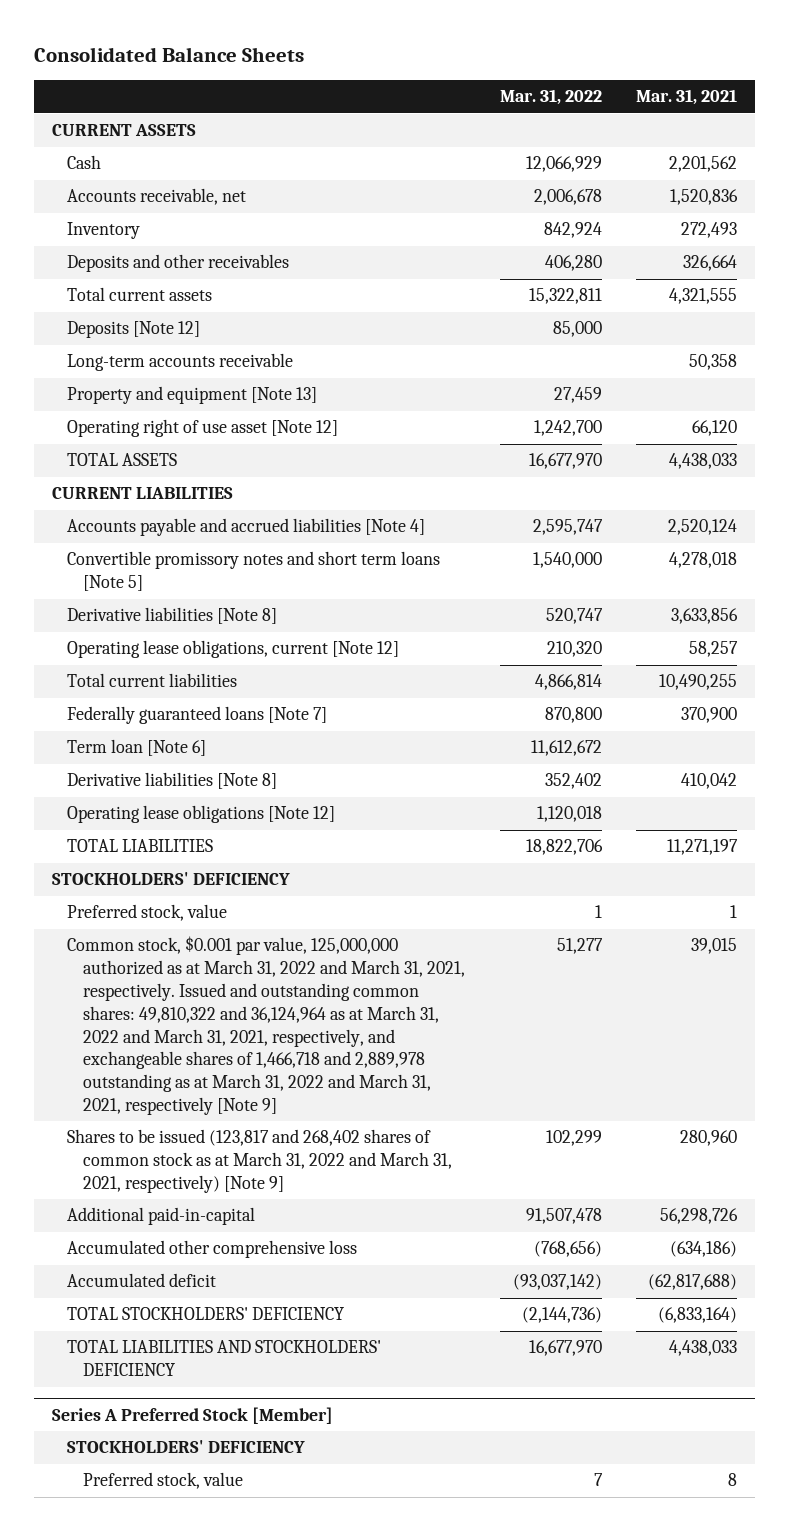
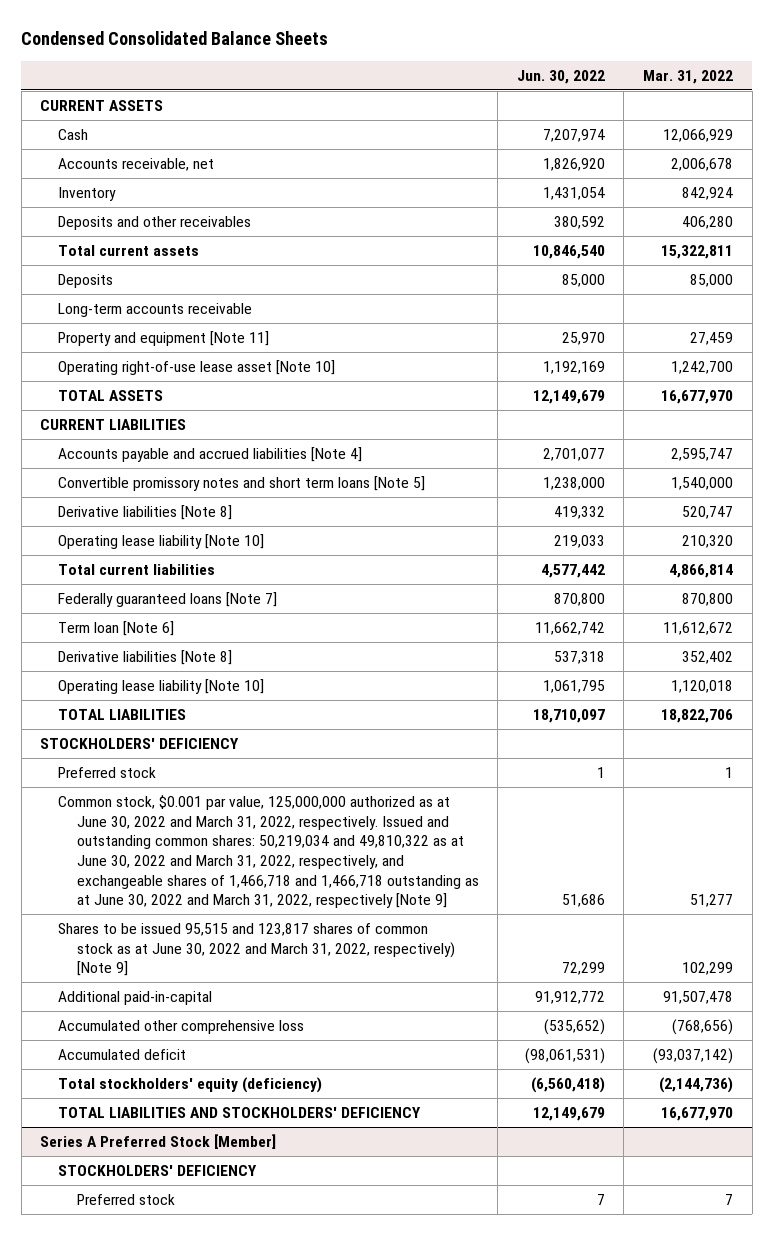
- Consolidated Balance Sheets
+ Condensed Consolidated Balance Sheets
- | Mar. 31, 2022 | Mar. 31, 2021
+ | Jun. 30, 2022 | Mar. 31, 2022
- Deposits [Note 12] | 85,000 |
+ Deposits | 85,000 | 85,000
- Property and equipment [Note 13] | 27,459 |
- Operating right of use asset [Note 12] | 1,242,700 | 66,120
+ Property and equipment [Note 11] | 25,970 | 27,459
+ Operating right-of-use lease asset [Note 10] | 1,192,169 | 1,242,700
- Operating lease obligations, current [Note 12] | 210,320 | 58,257
+ Operating lease liability [Note 10] | 219,033 | 210,320
- Operating lease obligations [Note 12] | 1,120,018 |
+ Operating lease liability [Note 10] | 1,061,795 | 1,120,018
- Preferred stock, value | 1 | 1
- Common stock, $0.001 par value, 125,000,000 authorized as at March 31, 2022 and March 31, 2021, respectively. Issued and outstanding common shares: 49,810,322 and 36,124,964 as at March 31, 2022 and March 31, 2021, respectively, and exchangeable shares of 1,466,718 and 2,889,978 outstanding as at March 31, 2022 and March 31, 2021, respectively [Note 9] | 51,277 | 39,015
- Shares to be issued (123,817 and 268,402 shares of common stock as at March 31, 2022 and March 31, 2021, respectively) [Note 9] | 102,299 | 280,960
+ Preferred stock | 1 | 1
+ Common stock, $0.001 par value, 125,000,000 authorized as at June 30, 2022 and March 31, 2022, respectively. Issued and outstanding common shares: 50,219,034 and 49,810,322 as at June 30, 2022 and March 31, 2022, respectively, and exchangeable shares of 1,466,718 and 1,466,718 outstanding as at June 30, 2022 and March 31, 2022, respectively [Note 9] | 51,686 | 51,277
+ Shares to be issued 95,515 and 123,817 shares of common stock as at June 30, 2022 and March 31, 2022, respectively) [Note 9] | 72,299 | 102,299
- TOTAL STOCKHOLDERS' DEFICIENCY | (2,144,736) | (6,833,164)
+ Total stockholders' equity (deficiency) | (6,560,418) | (2,144,736)
@ Series A Preferred Stock [Member]
- Preferred stock, value | 7 | 8
+ Preferred stock | 7 | 7

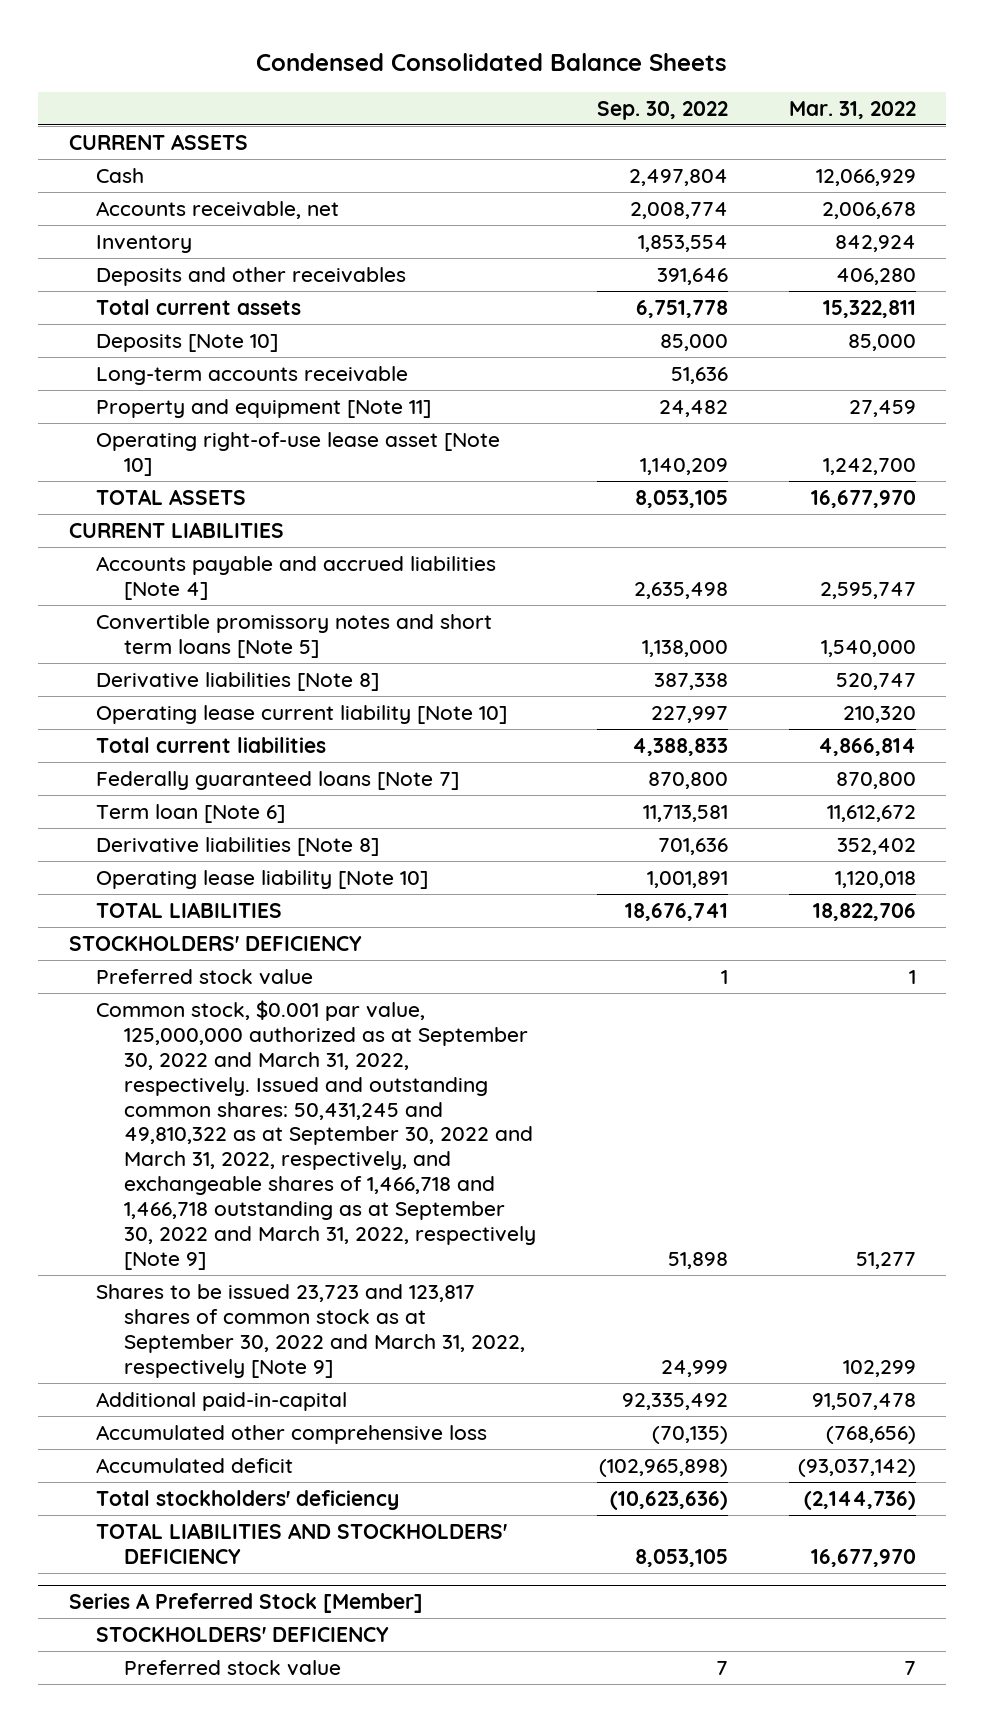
- | Jun. 30, 2022 | Mar. 31, 2022
+ | Sep. 30, 2022 | Mar. 31, 2022
- Deposits | 85,000 | 85,000
+ Deposits [Note 10] | 85,000 | 85,000
- Operating lease liability [Note 10] | 219,033 | 210,320
+ Operating lease current liability [Note 10] | 227,997 | 210,320
- Preferred stock | 1 | 1
- Common stock, $0.001 par value, 125,000,000 authorized as at June 30, 2022 and March 31, 2022, respectively. Issued and outstanding common shares: 50,219,034 and 49,810,322 as at June 30, 2022 and March 31, 2022, respectively, and exchangeable shares of 1,466,718 and 1,466,718 outstanding as at June 30, 2022 and March 31, 2022, respectively [Note 9] | 51,686 | 51,277
- Shares to be issued 95,515 and 123,817 shares of common stock as at June 30, 2022 and March 31, 2022, respectively) [Note 9] | 72,299 | 102,299
+ Preferred stock value | 1 | 1
+ Common stock, $0.001 par value, 125,000,000 authorized as at September 30, 2022 and March 31, 2022, respectively. Issued and outstanding common shares: 50,431,245 and 49,810,322 as at September 30, 2022 and March 31, 2022, respectively, and exchangeable shares of 1,466,718 and 1,466,718 outstanding as at September 30, 2022 and March 31, 2022, respectively [Note 9] | 51,898 | 51,277
+ Shares to be issued 23,723 and 123,817 shares of common stock as at September 30, 2022 and March 31, 2022, respectively [Note 9] | 24,999 | 102,299
- Total stockholders' equity (deficiency) | (6,560,418) | (2,144,736)
+ Total stockholders' deficiency | (10,623,636) | (2,144,736)
@ Series A Preferred Stock [Member]
- Preferred stock | 7 | 7
+ Preferred stock value | 7 | 7

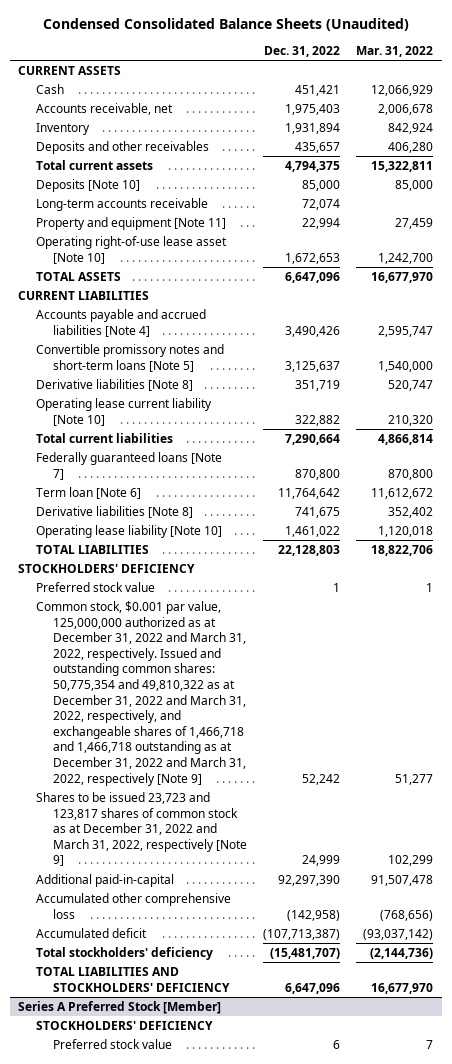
- Condensed Consolidated Balance Sheets
+ Condensed Consolidated Balance Sheets (Unaudited)
- | Sep. 30, 2022 | Mar. 31, 2022
+ | Dec. 31, 2022 | Mar. 31, 2022
- Convertible promissory notes and short term loans [Note 5] | 1,138,000 | 1,540,000
+ Convertible promissory notes and short-term loans [Note 5] | 3,125,637 | 1,540,000
- Common stock, $0.001 par value, 125,000,000 authorized as at September 30, 2022 and March 31, 2022, respectively. Issued and outstanding common shares: 50,431,245 and 49,810,322 as at September 30, 2022 and March 31, 2022, respectively, and exchangeable shares of 1,466,718 and 1,466,718 outstanding as at September 30, 2022 and March 31, 2022, respectively [Note 9] | 51,898 | 51,277
- Shares to be issued 23,723 and 123,817 shares of common stock as at September 30, 2022 and March 31, 2022, respectively [Note 9] | 24,999 | 102,299
+ Common stock, $0.001 par value, 125,000,000 authorized as at December 31, 2022 and March 31, 2022, respectively. Issued and outstanding common shares: 50,775,354 and 49,810,322 as at December 31, 2022 and March 31, 2022, respectively, and exchangeable shares of 1,466,718 and 1,466,718 outstanding as at December 31, 2022 and March 31, 2022, respectively [Note 9] | 52,242 | 51,277
+ Shares to be issued 23,723 and 123,817 shares of common stock as at December 31, 2022 and March 31, 2022, respectively [Note 9] | 24,999 | 102,299

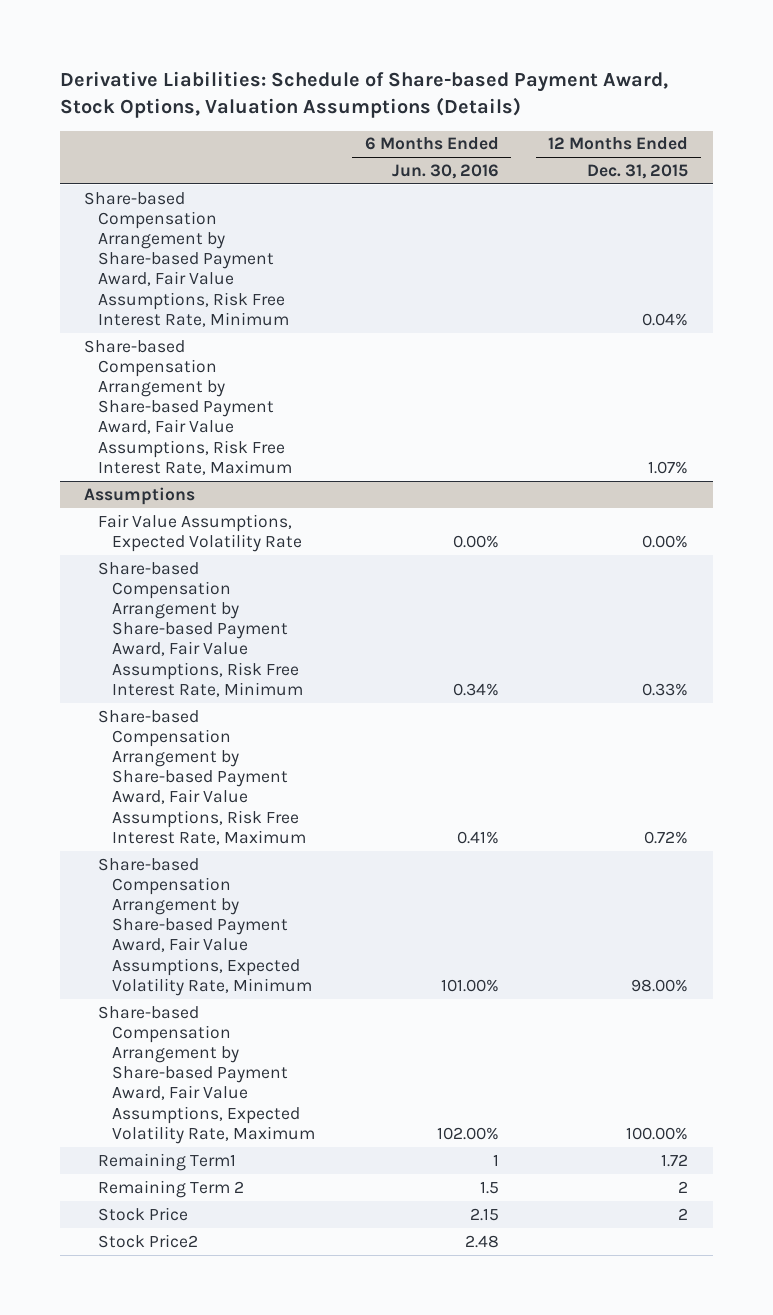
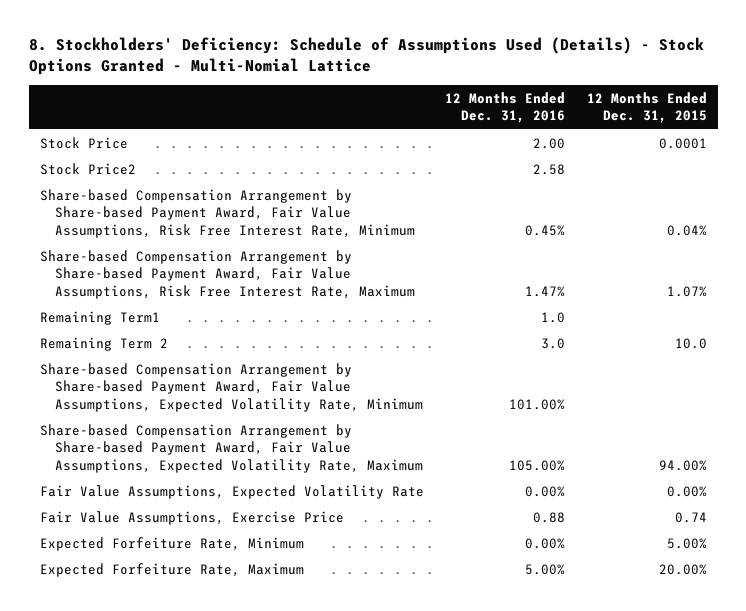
- Derivative Liabilities: Schedule of Share-based Payment Award, Stock Options, Valuation Assumptions (Details)
+ 8. Stockholders' Deficiency: Schedule of Assumptions Used (Details) - Stock Options Granted - Multi-Nomial Lattice
- | 6 Months Ended Jun. 30, 2016 | 12 Months Ended Dec. 31, 2015
+ | 12 Months Ended Dec. 31, 2016 | 12 Months Ended Dec. 31, 2015
+ Stock Price | 2.00 | 0.0001
+ Stock Price2 | 2.58 |
- Assumptions
+ Remaining Term1 | 1.0 |
+ Remaining Term 2 | 3.0 | 10.0
+ Share-based Compensation Arrangement by Share-based Payment Award, Fair Value Assumptions, Expected Volatility Rate, Minimum | 101.00% |
+ Share-based Compensation Arrangement by Share-based Payment Award, Fair Value Assumptions, Expected Volatility Rate, Maximum | 105.00% | 94.00%
- Share-based Compensation Arrangement by Share-based Payment Award, Fair Value Assumptions, Risk Free Interest Rate, Minimum | 0.34% | 0.33%
- Share-based Compensation Arrangement by Share-based Payment Award, Fair Value Assumptions, Risk Free Interest Rate, Maximum | 0.41% | 0.72%
- Share-based Compensation Arrangement by Share-based Payment Award, Fair Value Assumptions, Expected Volatility Rate, Minimum | 101.00% | 98.00%
- Share-based Compensation Arrangement by Share-based Payment Award, Fair Value Assumptions, Expected Volatility Rate, Maximum | 102.00% | 100.00%
- Remaining Term1 | 1 | 1.72
- Remaining Term 2 | 1.5 | 2
- Stock Price | 2.15 | 2
- Stock Price2 | 2.48 |
+ Fair Value Assumptions, Exercise Price | 0.88 | 0.74
+ Expected Forfeiture Rate, Minimum | 0.00% | 5.00%
+ Expected Forfeiture Rate, Maximum | 5.00% | 20.00%

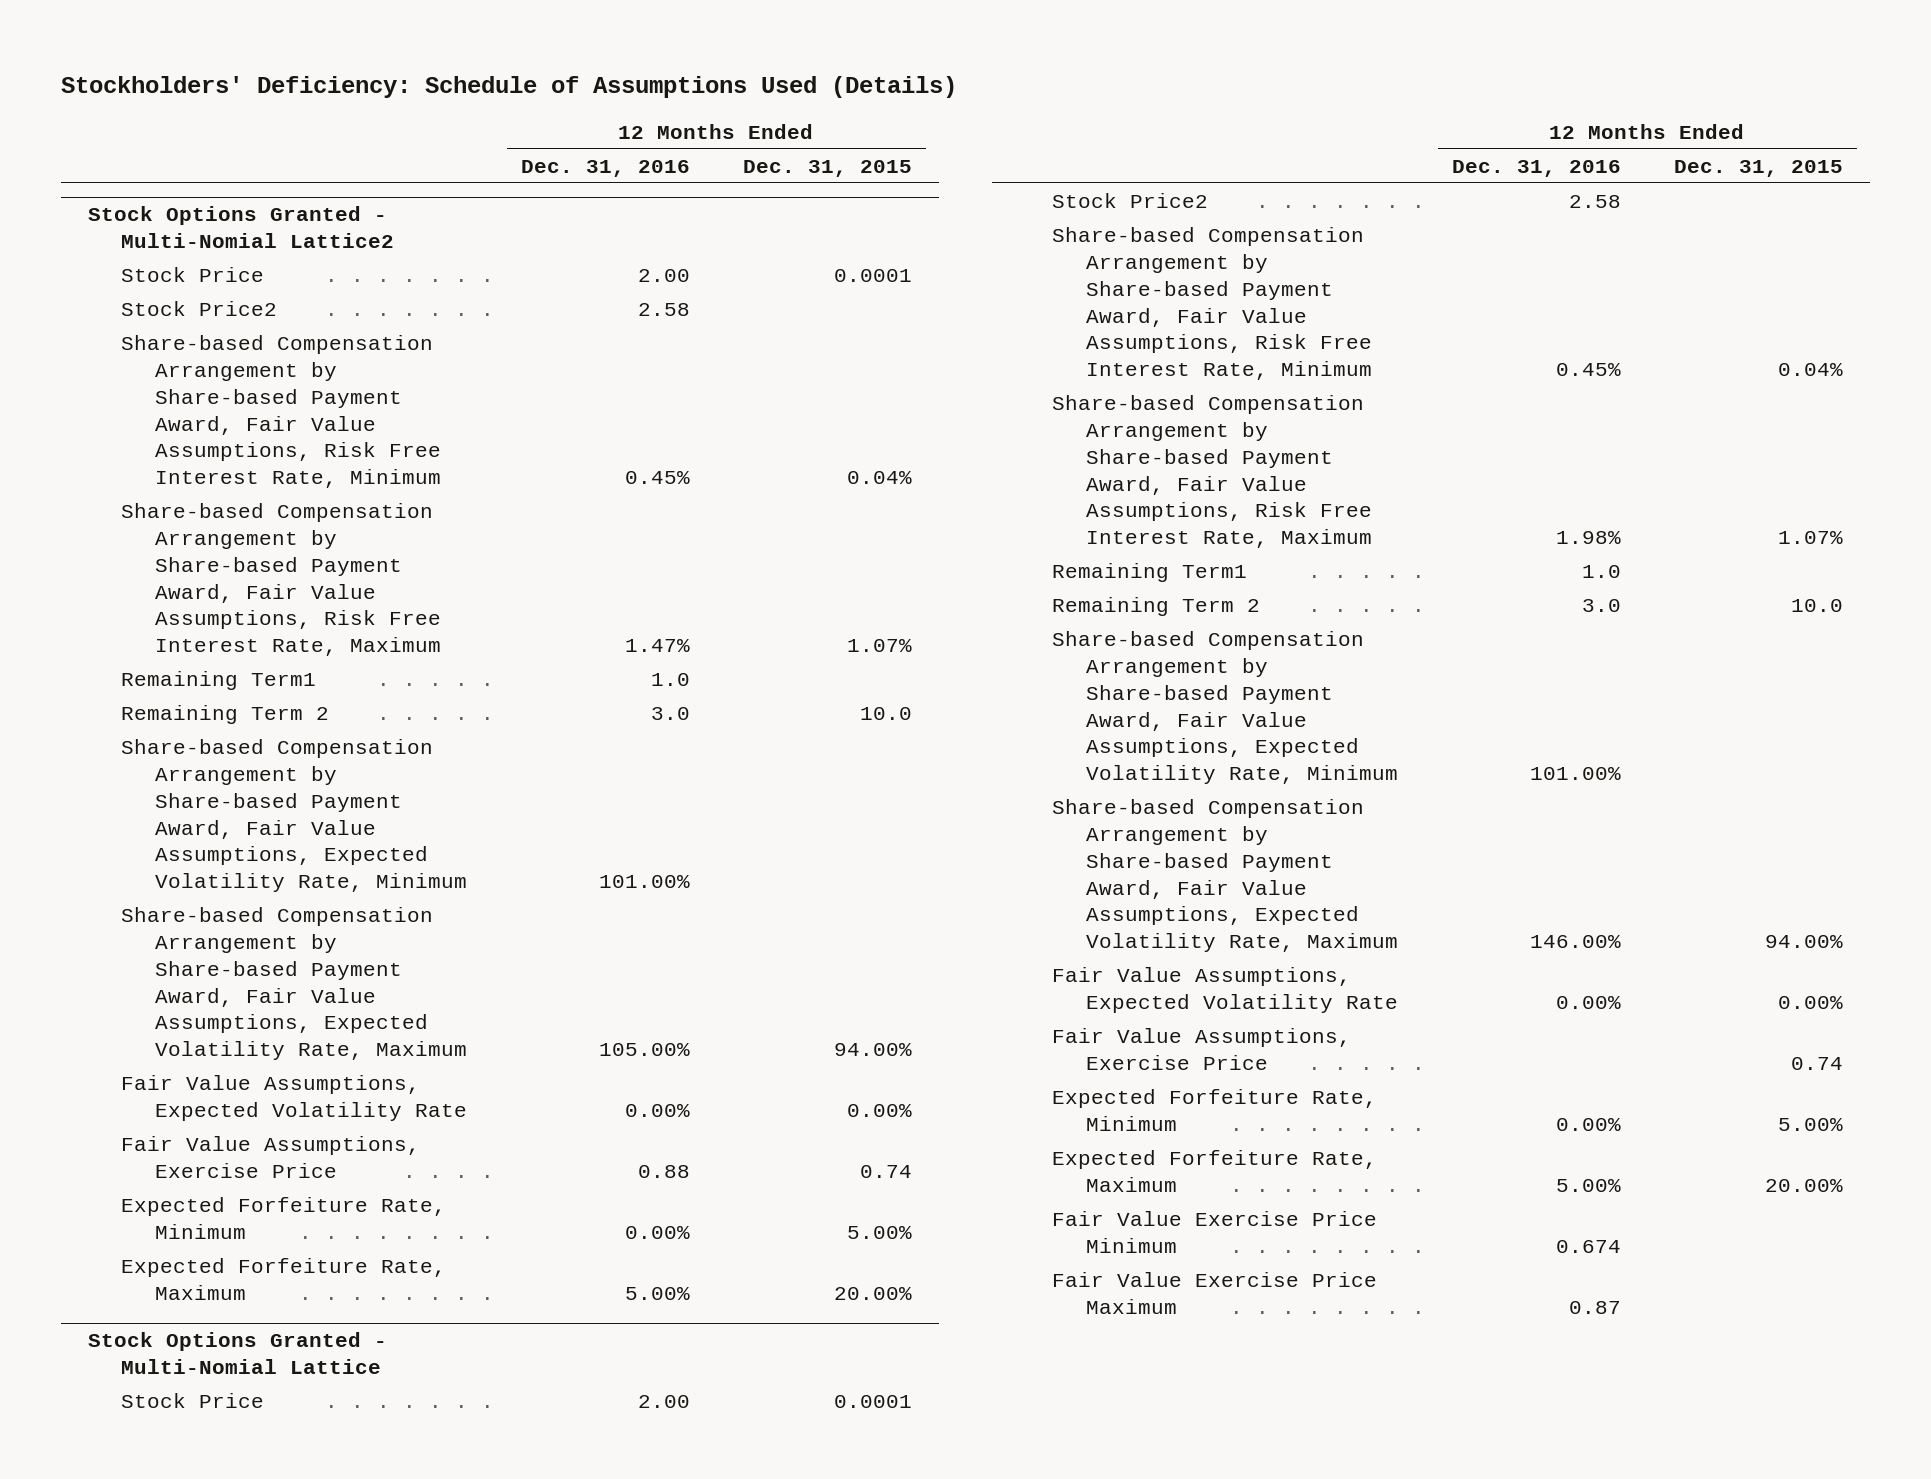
- 8. Stockholders' Deficiency: Schedule of Assumptions Used (Details) - Stock Options Granted - Multi-Nomial Lattice
+ Stockholders' Deficiency: Schedule of Assumptions Used (Details)
+ Stock Options Granted - Multi-Nomial Lattice2
+ Stock Options Granted - Multi-Nomial Lattice
+ Stock Price | 2.00 | 0.0001
+ Stock Price2 | 2.58 |
+ Share-based Compensation Arrangement by Share-based Payment Award, Fair Value Assumptions, Risk Free Interest Rate, Minimum | 0.45% | 0.04%
+ Share-based Compensation Arrangement by Share-based Payment Award, Fair Value Assumptions, Risk Free Interest Rate, Maximum | 1.98% | 1.07%
+ Remaining Term1 | 1.0 |
+ Remaining Term 2 | 3.0 | 10.0
+ Share-based Compensation Arrangement by Share-based Payment Award, Fair Value Assumptions, Expected Volatility Rate, Minimum | 101.00% |
+ Share-based Compensation Arrangement by Share-based Payment Award, Fair Value Assumptions, Expected Volatility Rate, Maximum | 146.00% | 94.00%
+ Fair Value Assumptions, Expected Volatility Rate | 0.00% | 0.00%
+ Fair Value Assumptions, Exercise Price | | 0.74
+ Expected Forfeiture Rate, Minimum | 0.00% | 5.00%
+ Expected Forfeiture Rate, Maximum | 5.00% | 20.00%
+ Fair Value Exercise Price Minimum | 0.674 |
+ Fair Value Exercise Price Maximum | 0.87 |

